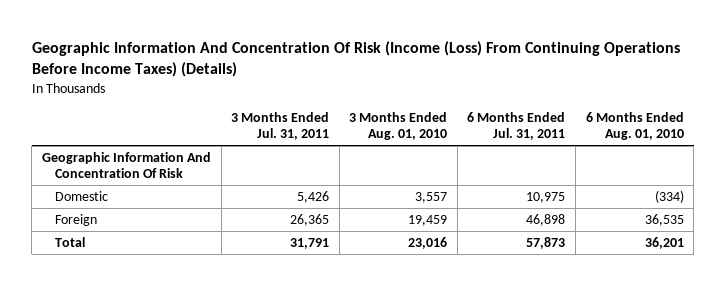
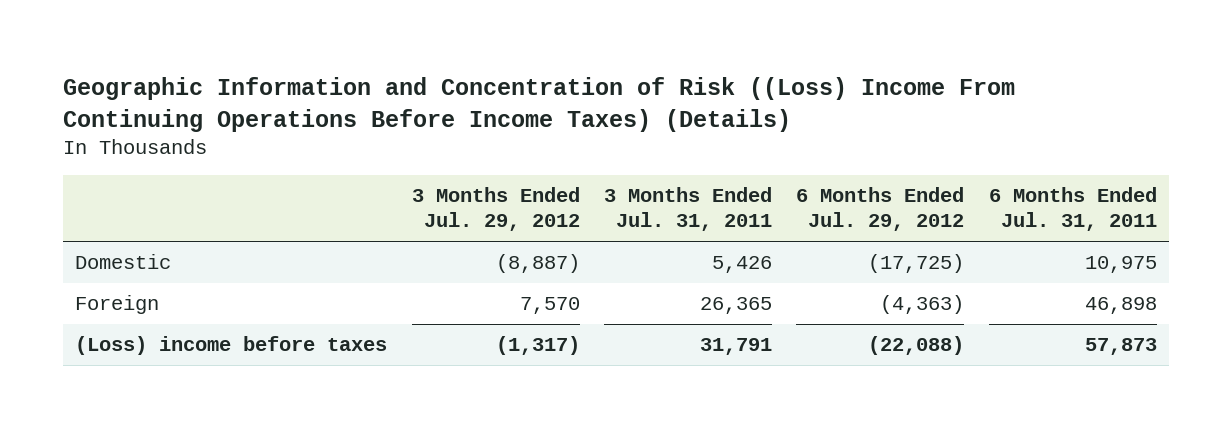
- Geographic Information And Concentration Of Risk (Income (Loss) From Continuing Operations Before Income Taxes) (Details)
+ Geographic Information and Concentration of Risk ((Loss) Income From Continuing Operations Before Income Taxes) (Details)
- | 3 Months Ended Jul. 31, 2011 | 3 Months Ended Aug. 01, 2010 | 6 Months Ended Jul. 31, 2011 | 6 Months Ended Aug. 01, 2010
+ | 3 Months Ended Jul. 29, 2012 | 3 Months Ended Jul. 31, 2011 | 6 Months Ended Jul. 29, 2012 | 6 Months Ended Jul. 31, 2011
- Geographic Information And Concentration Of Risk
- Total | 31,791 | 23,016 | 57,873 | 36,201
+ (Loss) income before taxes | (1,317) | 31,791 | (22,088) | 57,873

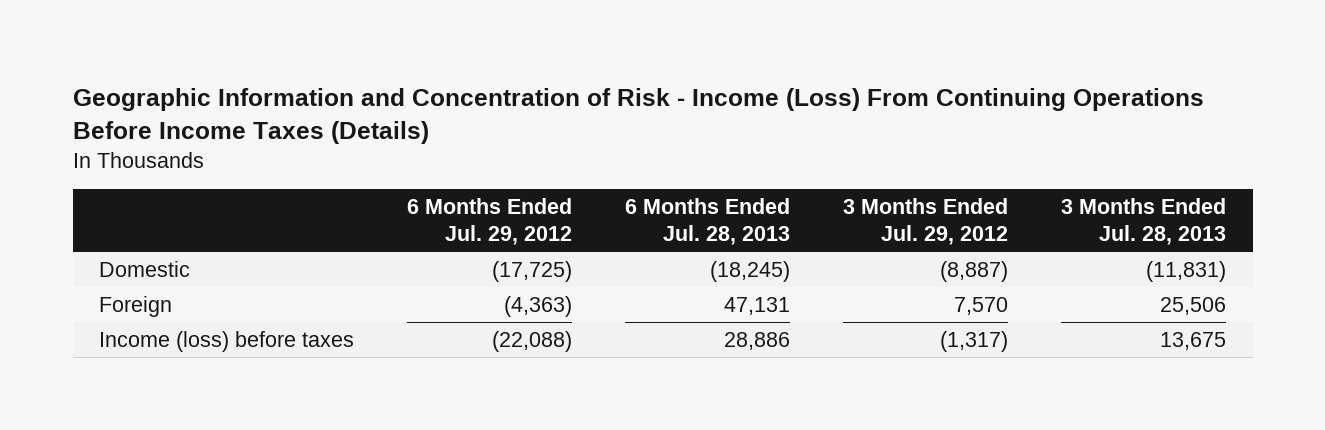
- Geographic Information and Concentration of Risk ((Loss) Income From Continuing Operations Before Income Taxes) (Details)
+ Geographic Information and Concentration of Risk - Income (Loss) From Continuing Operations Before Income Taxes (Details)
- | 3 Months Ended Jul. 29, 2012 | 3 Months Ended Jul. 31, 2011 | 6 Months Ended Jul. 29, 2012 | 6 Months Ended Jul. 31, 2011
+ | 6 Months Ended Jul. 29, 2012 | 6 Months Ended Jul. 28, 2013 | 3 Months Ended Jul. 29, 2012 | 3 Months Ended Jul. 28, 2013
- (Loss) income before taxes | (1,317) | 31,791 | (22,088) | 57,873
+ Income (loss) before taxes | (22,088) | 28,886 | (1,317) | 13,675

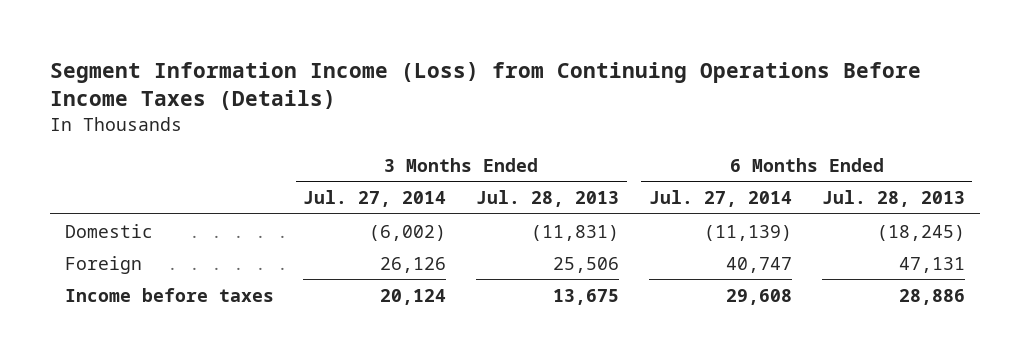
- Geographic Information and Concentration of Risk - Income (Loss) From Continuing Operations Before Income Taxes (Details)
+ Segment Information Income (Loss) from Continuing Operations Before Income Taxes (Details)
- | 6 Months Ended Jul. 29, 2012 | 6 Months Ended Jul. 28, 2013 | 3 Months Ended Jul. 29, 2012 | 3 Months Ended Jul. 28, 2013
+ | 3 Months Ended Jul. 27, 2014 | 3 Months Ended Jul. 28, 2013 | 6 Months Ended Jul. 27, 2014 | 6 Months Ended Jul. 28, 2013
- Income (loss) before taxes | (22,088) | 28,886 | (1,317) | 13,675
+ Income before taxes | 20,124 | 13,675 | 29,608 | 28,886

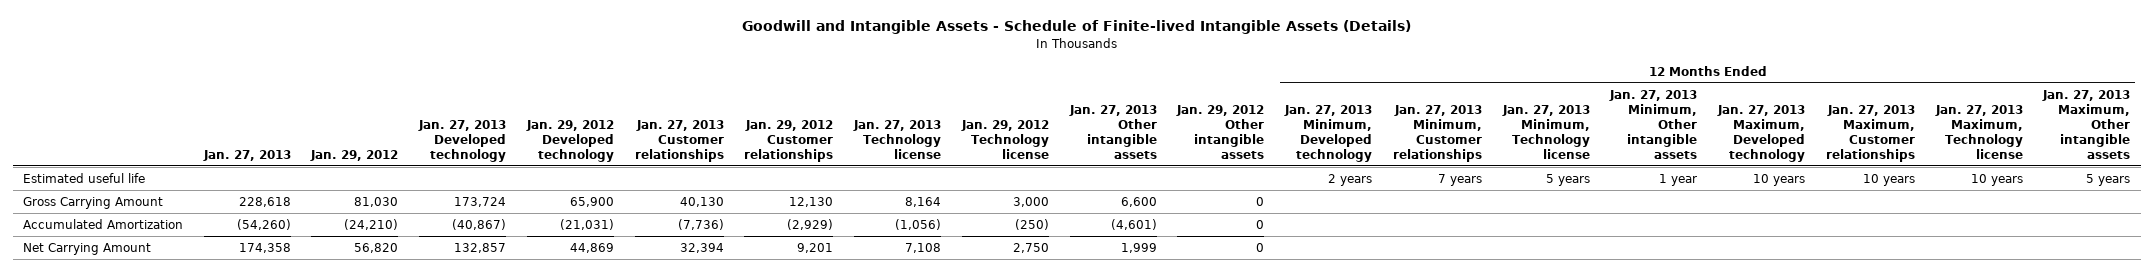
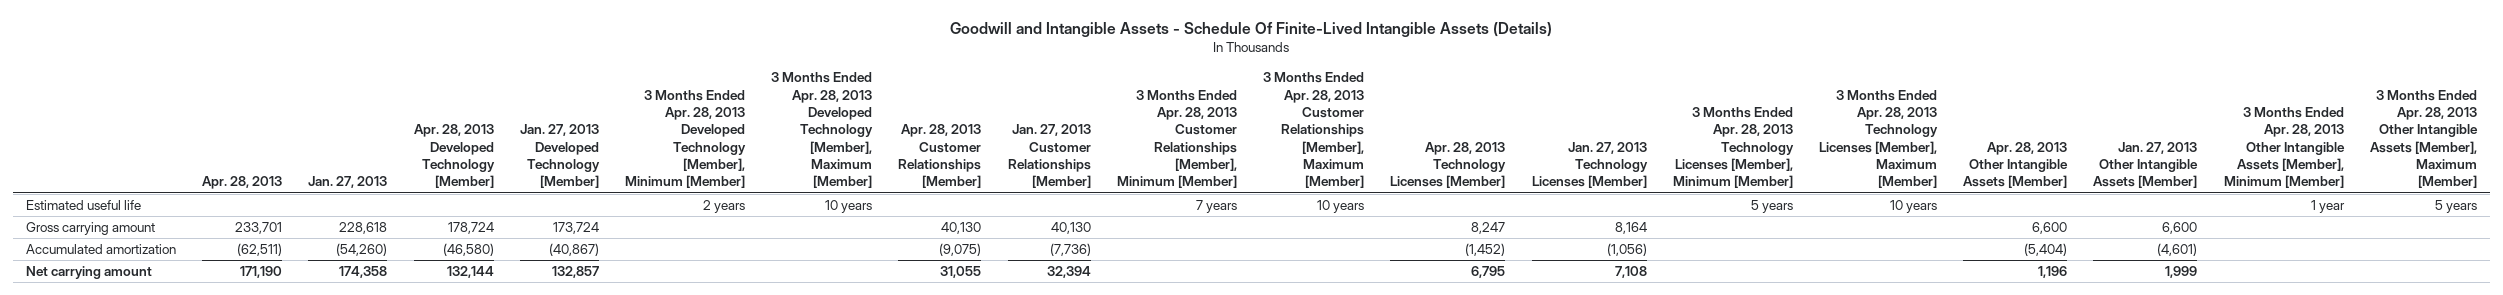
- Goodwill and Intangible Assets - Schedule of Finite-lived Intangible Assets (Details)
+ Goodwill and Intangible Assets - Schedule Of Finite-Lived Intangible Assets (Details)
- | Jan. 27, 2013 | Jan. 29, 2012 | Jan. 27, 2013 Developed technology | Jan. 29, 2012 Developed technology | Jan. 27, 2013 Customer relationships | Jan. 29, 2012 Customer relationships | Jan. 27, 2013 Technology license | Jan. 29, 2012 Technology license | Jan. 27, 2013 Other intangible assets | Jan. 29, 2012 Other intangible assets | 12 Months Ended Jan. 27, 2013 Minimum, Developed technology | 12 Months Ended Jan. 27, 2013 Minimum, Customer relationships | 12 Months Ended Jan. 27, 2013 Minimum, Technology license | 12 Months Ended Jan. 27, 2013 Minimum, Other intangible assets | 12 Months Ended Jan. 27, 2013 Maximum, Developed technology | 12 Months Ended Jan. 27, 2013 Maximum, Customer relationships | 12 Months Ended Jan. 27, 2013 Maximum, Technology license | 12 Months Ended Jan. 27, 2013 Maximum, Other intangible assets
+ | Apr. 28, 2013 | Jan. 27, 2013 | Apr. 28, 2013 Developed Technology [Member] | Jan. 27, 2013 Developed Technology [Member] | 3 Months Ended Apr. 28, 2013 Developed Technology [Member], Minimum [Member] | 3 Months Ended Apr. 28, 2013 Developed Technology [Member], Maximum [Member] | Apr. 28, 2013 Customer Relationships [Member] | Jan. 27, 2013 Customer Relationships [Member] | 3 Months Ended Apr. 28, 2013 Customer Relationships [Member], Minimum [Member] | 3 Months Ended Apr. 28, 2013 Customer Relationships [Member], Maximum [Member] | Apr. 28, 2013 Technology Licenses [Member] | Jan. 27, 2013 Technology Licenses [Member] | 3 Months Ended Apr. 28, 2013 Technology Licenses [Member], Minimum [Member] | 3 Months Ended Apr. 28, 2013 Technology Licenses [Member], Maximum [Member] | Apr. 28, 2013 Other Intangible Assets [Member] | Jan. 27, 2013 Other Intangible Assets [Member] | 3 Months Ended Apr. 28, 2013 Other Intangible Assets [Member], Minimum [Member] | 3 Months Ended Apr. 28, 2013 Other Intangible Assets [Member], Maximum [Member]
- Gross Carrying Amount | 228,618 | 81,030 | 173,724 | 65,900 | 40,130 | 12,130 | 8,164 | 3,000 | 6,600 | 0 | | | | | | | |
- Accumulated Amortization | (54,260) | (24,210) | (40,867) | (21,031) | (7,736) | (2,929) | (1,056) | (250) | (4,601) | 0 | | | | | | | |
- Net Carrying Amount | 174,358 | 56,820 | 132,857 | 44,869 | 32,394 | 9,201 | 7,108 | 2,750 | 1,999 | 0 | | | | | | | |
+ Gross carrying amount | 233,701 | 228,618 | 178,724 | 173,724 | | | 40,130 | 40,130 | | | 8,247 | 8,164 | | | 6,600 | 6,600 | |
+ Accumulated amortization | (62,511) | (54,260) | (46,580) | (40,867) | | | (9,075) | (7,736) | | | (1,452) | (1,056) | | | (5,404) | (4,601) | |
+ Net carrying amount | 171,190 | 174,358 | 132,144 | 132,857 | | | 31,055 | 32,394 | | | 6,795 | 7,108 | | | 1,196 | 1,999 | |

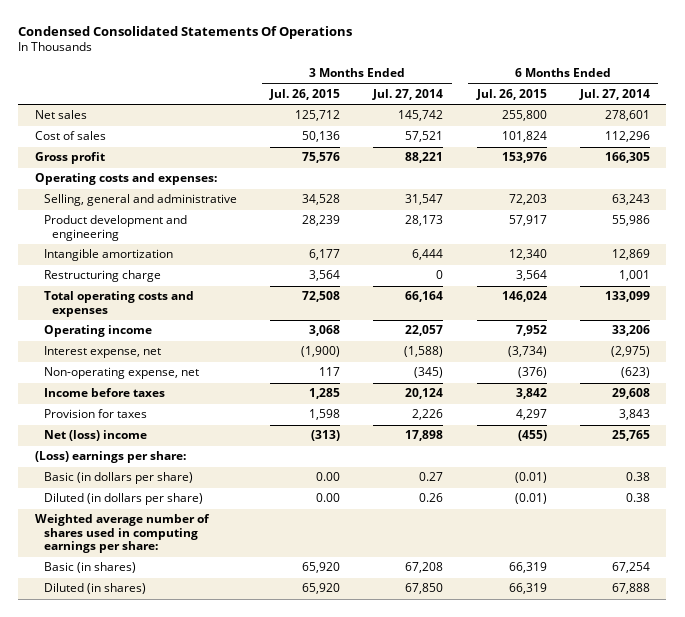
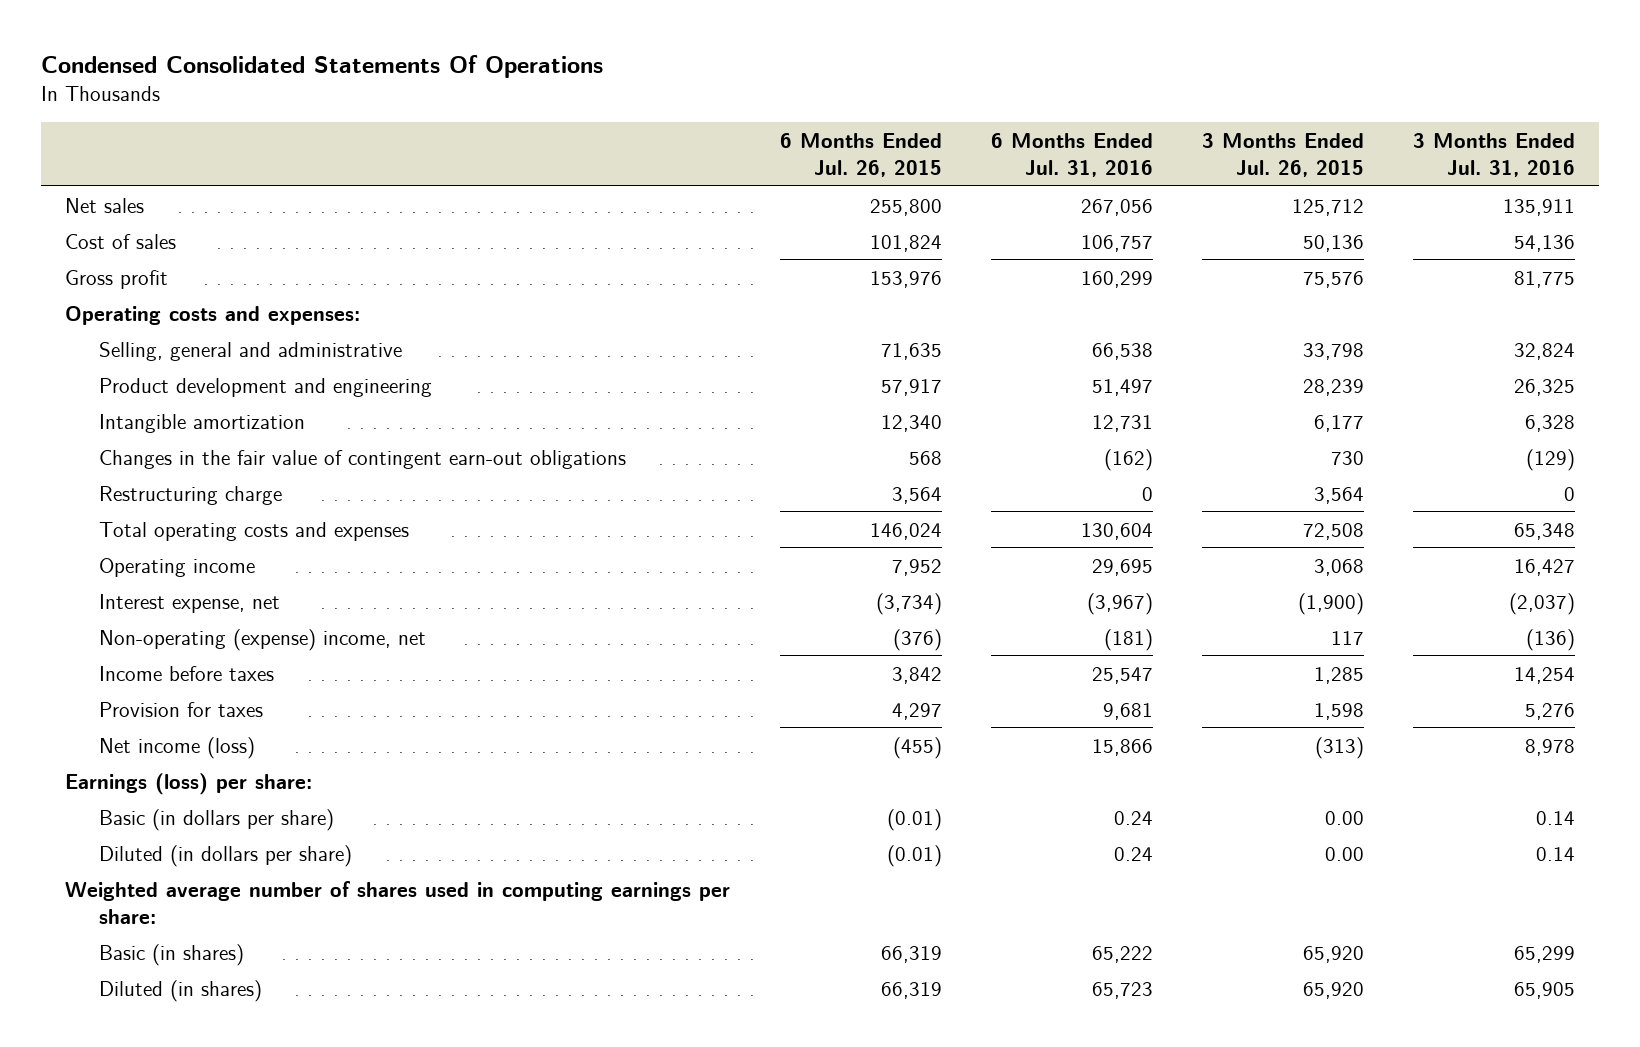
- | 3 Months Ended Jul. 26, 2015 | 3 Months Ended Jul. 27, 2014 | 6 Months Ended Jul. 26, 2015 | 6 Months Ended Jul. 27, 2014
+ | 6 Months Ended Jul. 26, 2015 | 6 Months Ended Jul. 31, 2016 | 3 Months Ended Jul. 26, 2015 | 3 Months Ended Jul. 31, 2016
- Selling, general and administrative | 34,528 | 31,547 | 72,203 | 63,243
+ Selling, general and administrative | 71,635 | 66,538 | 33,798 | 32,824
+ Changes in the fair value of contingent earn-out obligations | 568 | (162) | 730 | (129)
- Non-operating expense, net | 117 | (345) | (376) | (623)
+ Non-operating (expense) income, net | (376) | (181) | 117 | (136)
- Net (loss) income | (313) | 17,898 | (455) | 25,765
- (Loss) earnings per share:
+ Net income (loss) | (455) | 15,866 | (313) | 8,978
+ Earnings (loss) per share:

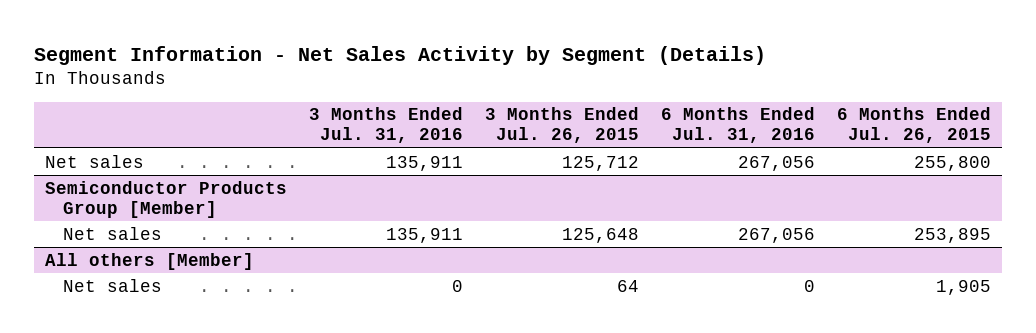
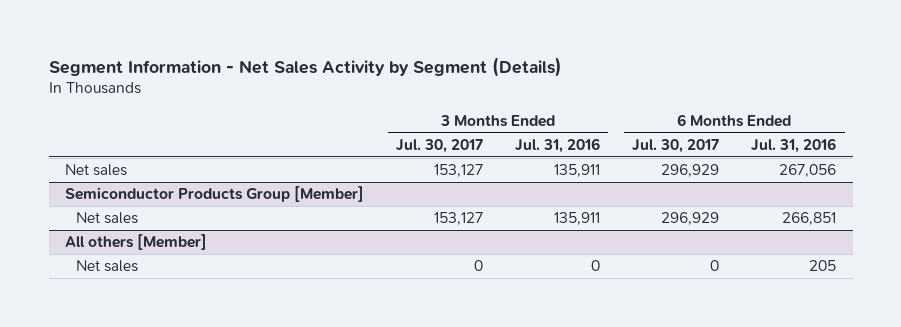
- | 3 Months Ended Jul. 31, 2016 | 3 Months Ended Jul. 26, 2015 | 6 Months Ended Jul. 31, 2016 | 6 Months Ended Jul. 26, 2015
+ | 3 Months Ended Jul. 30, 2017 | 3 Months Ended Jul. 31, 2016 | 6 Months Ended Jul. 30, 2017 | 6 Months Ended Jul. 31, 2016
@ Semiconductor Products Group [Member]
- Net sales | 135,911 | 125,648 | 267,056 | 253,895
+ Net sales | 153,127 | 135,911 | 296,929 | 266,851
@ All others [Member]
- Net sales | 0 | 64 | 0 | 1,905
+ Net sales | 0 | 0 | 0 | 205

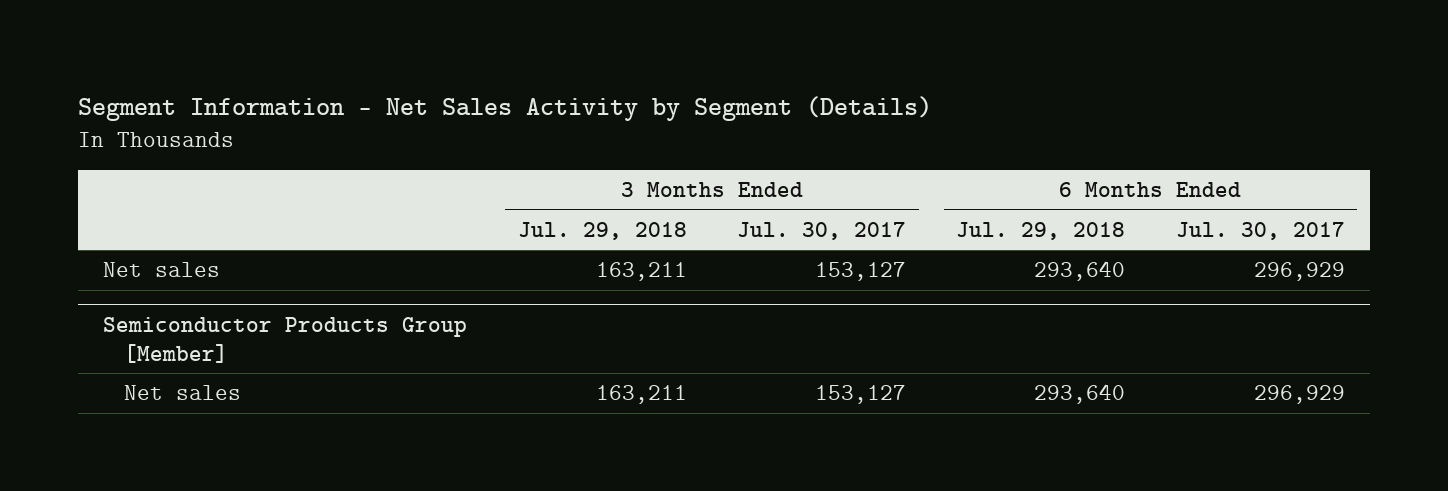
- | 3 Months Ended Jul. 30, 2017 | 3 Months Ended Jul. 31, 2016 | 6 Months Ended Jul. 30, 2017 | 6 Months Ended Jul. 31, 2016
+ | 3 Months Ended Jul. 29, 2018 | 3 Months Ended Jul. 30, 2017 | 6 Months Ended Jul. 29, 2018 | 6 Months Ended Jul. 30, 2017
- All others [Member]
- Net sales | 0 | 0 | 0 | 205

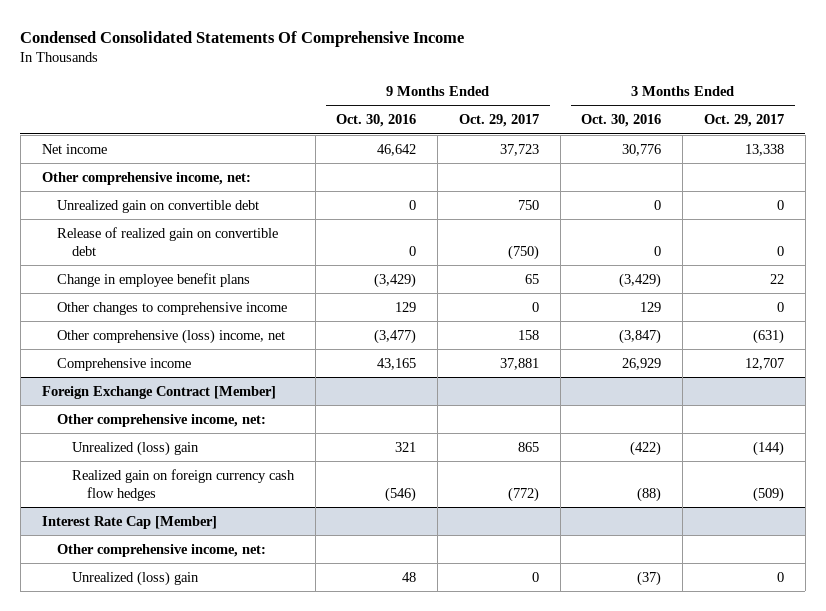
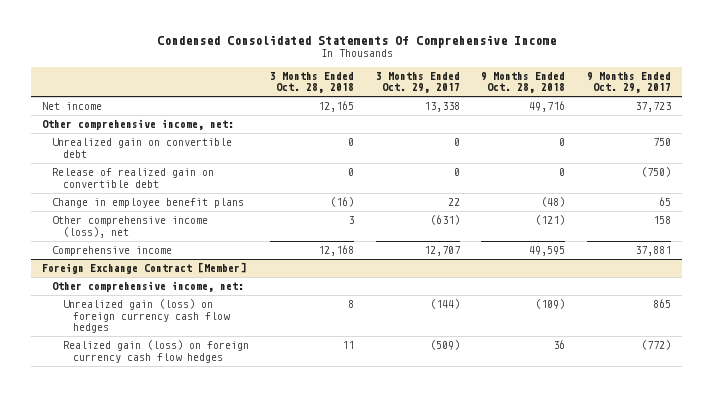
- | 9 Months Ended Oct. 30, 2016 | 9 Months Ended Oct. 29, 2017 | 3 Months Ended Oct. 30, 2016 | 3 Months Ended Oct. 29, 2017
+ | 3 Months Ended Oct. 28, 2018 | 3 Months Ended Oct. 29, 2017 | 9 Months Ended Oct. 28, 2018 | 9 Months Ended Oct. 29, 2017
- Other changes to comprehensive income | 129 | 0 | 129 | 0
- Other comprehensive (loss) income, net | (3,477) | 158 | (3,847) | (631)
+ Other comprehensive income (loss), net | 3 | (631) | (121) | 158
@ Foreign Exchange Contract [Member]
- Unrealized (loss) gain | 321 | 865 | (422) | (144)
- Realized gain on foreign currency cash flow hedges | (546) | (772) | (88) | (509)
- Interest Rate Cap [Member]
- Other comprehensive income, net:
- Unrealized (loss) gain | 48 | 0 | (37) | 0
@ Foreign Exchange Contract [Member]
+ Unrealized gain (loss) on foreign currency cash flow hedges | 8 | (144) | (109) | 865
+ Realized gain (loss) on foreign currency cash flow hedges | 11 | (509) | 36 | (772)

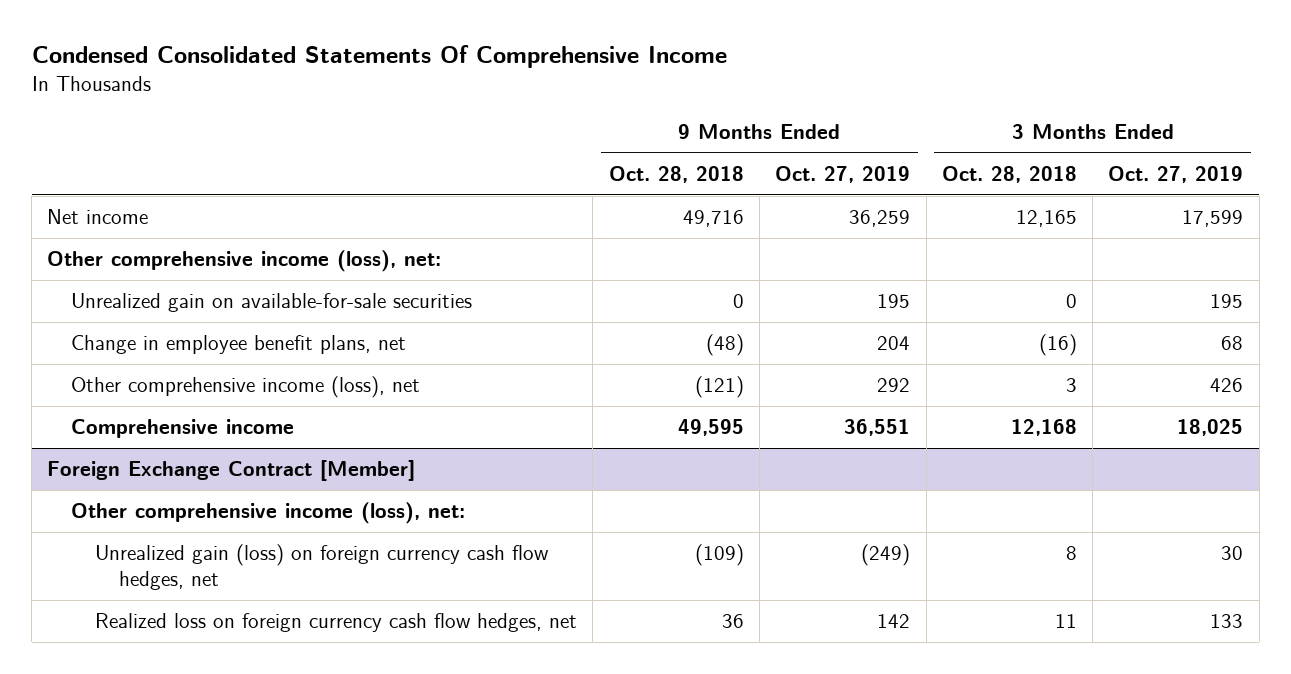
- | 3 Months Ended Oct. 28, 2018 | 3 Months Ended Oct. 29, 2017 | 9 Months Ended Oct. 28, 2018 | 9 Months Ended Oct. 29, 2017
+ | 9 Months Ended Oct. 28, 2018 | 9 Months Ended Oct. 27, 2019 | 3 Months Ended Oct. 28, 2018 | 3 Months Ended Oct. 27, 2019
- Other comprehensive income, net:
- Unrealized gain on convertible debt | 0 | 0 | 0 | 750
- Release of realized gain on convertible debt | 0 | 0 | 0 | (750)
- Change in employee benefit plans | (16) | 22 | (48) | 65
+ Other comprehensive income (loss), net:
+ Unrealized gain on available-for-sale securities | 0 | 195 | 0 | 195
+ Change in employee benefit plans, net | (48) | 204 | (16) | 68
@ Foreign Exchange Contract [Member]
- Other comprehensive income, net:
- Unrealized gain (loss) on foreign currency cash flow hedges | 8 | (144) | (109) | 865
- Realized gain (loss) on foreign currency cash flow hedges | 11 | (509) | 36 | (772)
+ Other comprehensive income (loss), net:
+ Unrealized gain (loss) on foreign currency cash flow hedges, net | (109) | (249) | 8 | 30
+ Realized loss on foreign currency cash flow hedges, net | 36 | 142 | 11 | 133

